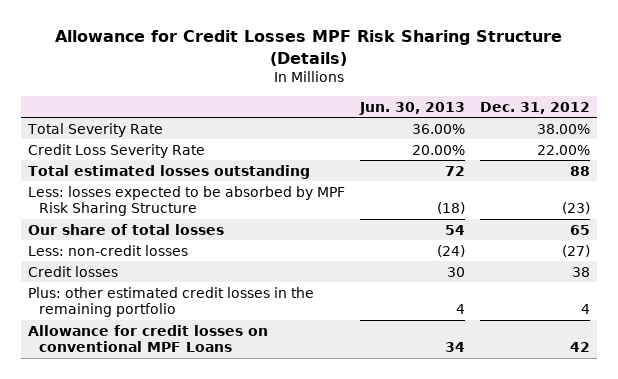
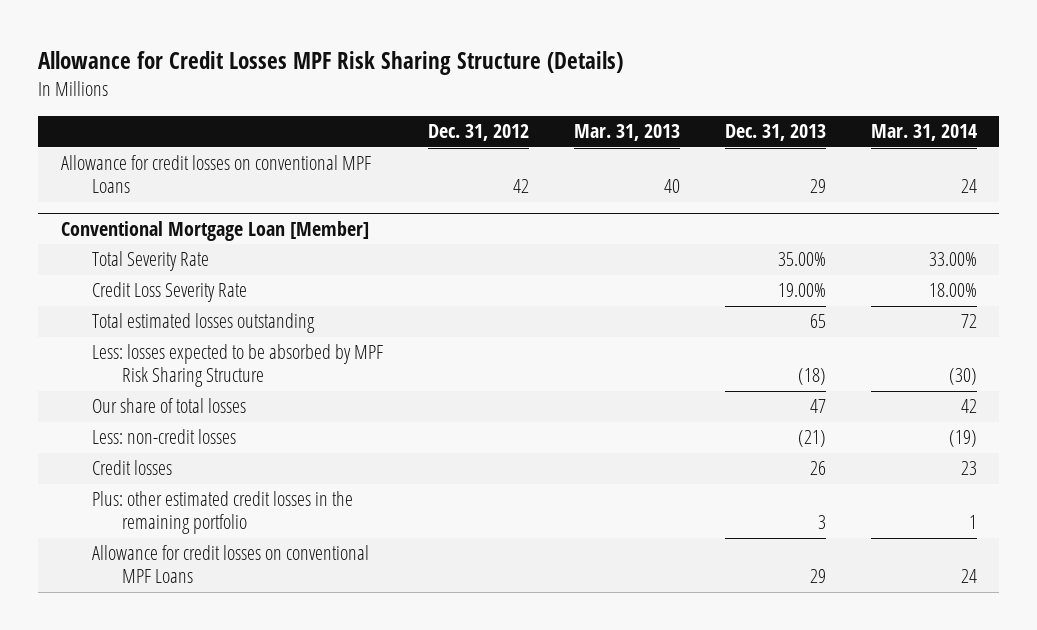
- | Jun. 30, 2013 | Dec. 31, 2012
+ | Dec. 31, 2012 | Mar. 31, 2013 | Dec. 31, 2013 | Mar. 31, 2014
- Total Severity Rate | 36.00% | 38.00%
- Credit Loss Severity Rate | 20.00% | 22.00%
- Total estimated losses outstanding | 72 | 88
- Less: losses expected to be absorbed by MPF Risk Sharing Structure | (18) | (23)
- Our share of total losses | 54 | 65
- Less: non-credit losses | (24) | (27)
- Credit losses | 30 | 38
- Plus: other estimated credit losses in the remaining portfolio | 4 | 4
+ Conventional Mortgage Loan [Member]
+ Total Severity Rate | | | 35.00% | 33.00%
+ Credit Loss Severity Rate | | | 19.00% | 18.00%
+ Total estimated losses outstanding | | | 65 | 72
+ Less: losses expected to be absorbed by MPF Risk Sharing Structure | | | (18) | (30)
+ Our share of total losses | | | 47 | 42
+ Less: non-credit losses | | | (21) | (19)
+ Credit losses | | | 26 | 23
+ Plus: other estimated credit losses in the remaining portfolio | | | 3 | 1
+ Allowance for credit losses on conventional MPF Loans | | | 29 | 24

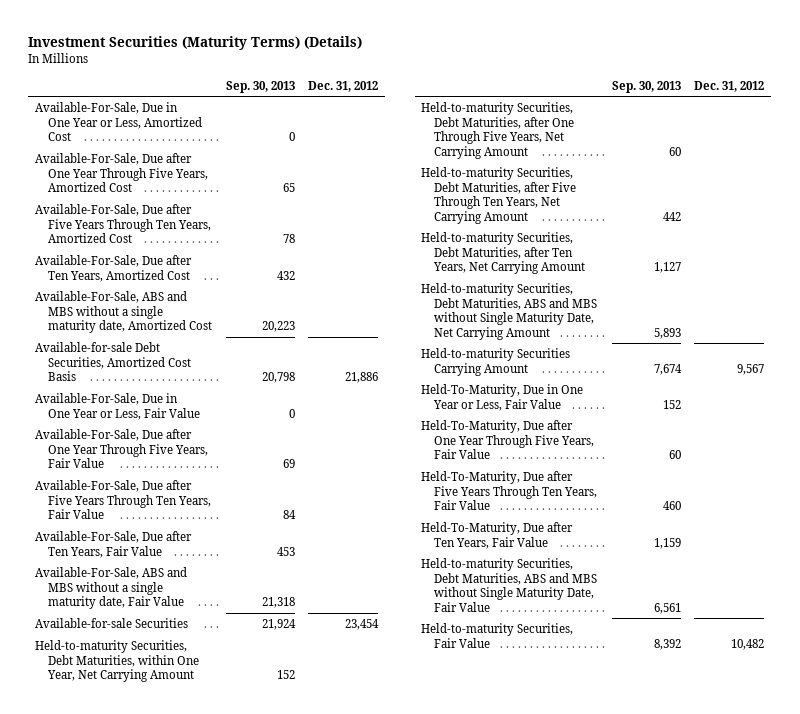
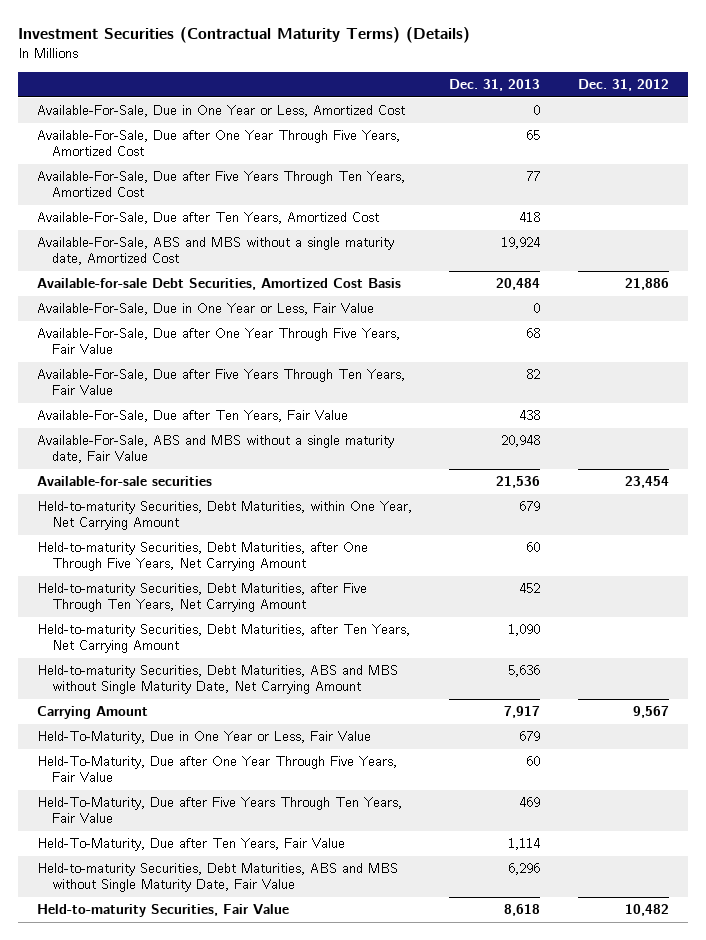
- Investment Securities (Maturity Terms) (Details)
+ Investment Securities (Contractual Maturity Terms) (Details)
- | Sep. 30, 2013 | Dec. 31, 2012
+ | Dec. 31, 2013 | Dec. 31, 2012
- Available-for-sale Securities | 21,924 | 23,454
+ Available-for-sale securities | 21,536 | 23,454
- Held-to-maturity Securities Carrying Amount | 7,674 | 9,567
+ Carrying Amount | 7,917 | 9,567

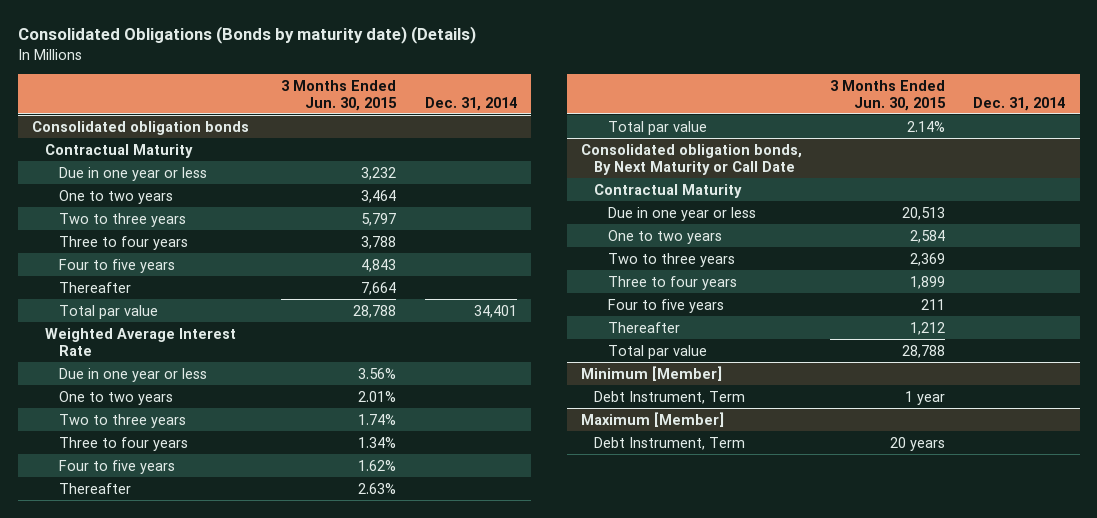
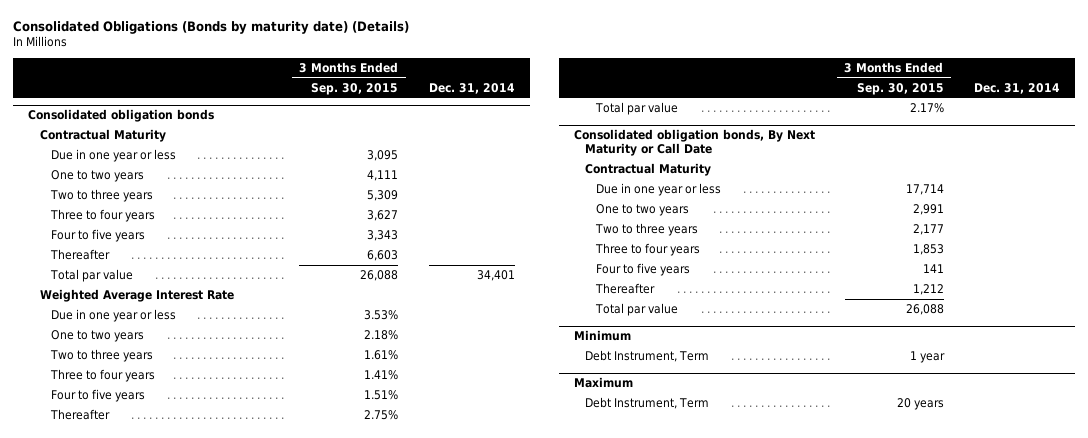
- | 3 Months Ended Jun. 30, 2015 | Dec. 31, 2014
+ | 3 Months Ended Sep. 30, 2015 | Dec. 31, 2014
- Minimum [Member]
+ Minimum
- Maximum [Member]
+ Maximum

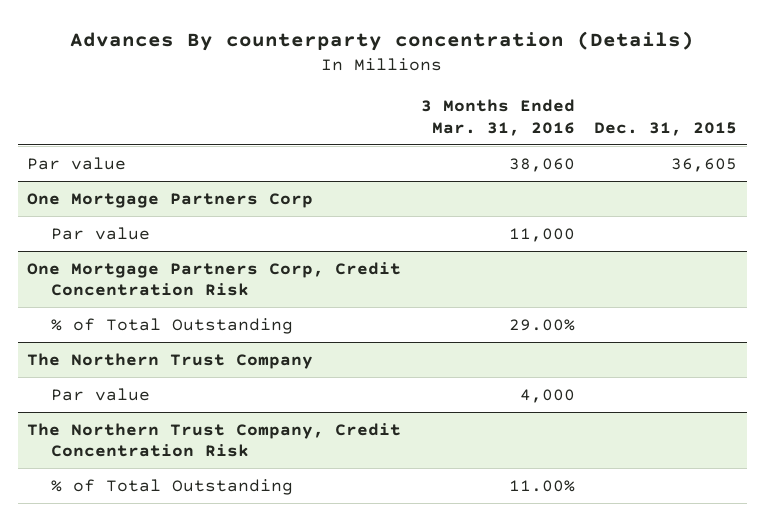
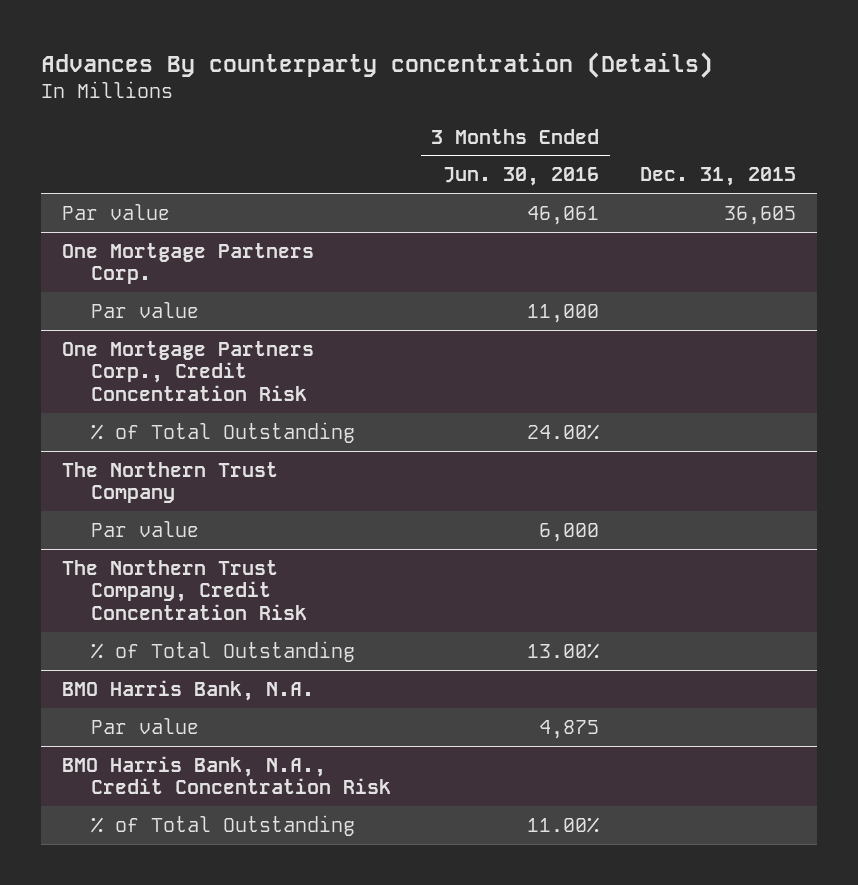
- | 3 Months Ended Mar. 31, 2016 | Dec. 31, 2015
+ | 3 Months Ended Jun. 30, 2016 | Dec. 31, 2015
- One Mortgage Partners Corp
+ One Mortgage Partners Corp.
- One Mortgage Partners Corp, Credit Concentration Risk
+ One Mortgage Partners Corp., Credit Concentration Risk
+ BMO Harris Bank, N.A.
+ Par value | 4,875 |
+ BMO Harris Bank, N.A., Credit Concentration Risk
+ % of Total Outstanding | 11.00% |

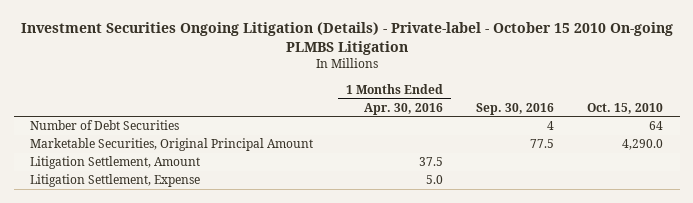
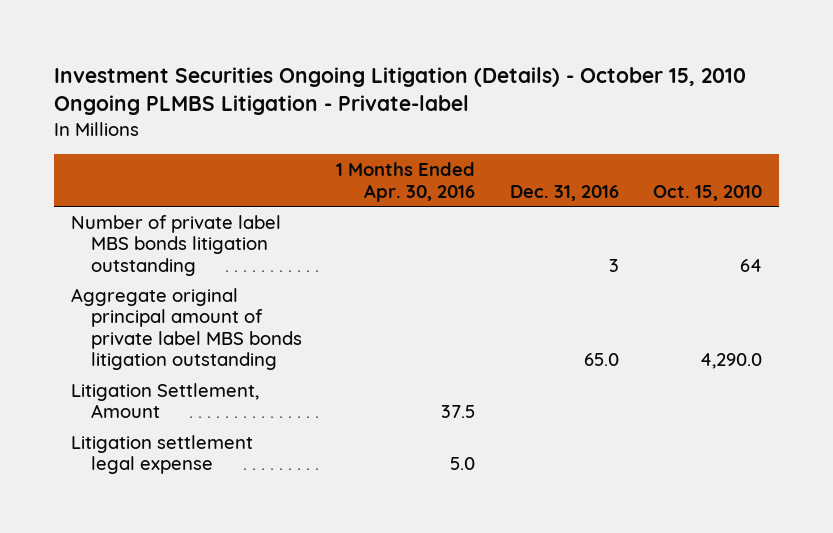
- Investment Securities Ongoing Litigation (Details) - Private-label - October 15 2010 On-going PLMBS Litigation
+ Investment Securities Ongoing Litigation (Details) - October 15, 2010 Ongoing PLMBS Litigation - Private-label
- | 1 Months Ended Apr. 30, 2016 | Sep. 30, 2016 | Oct. 15, 2010
+ | 1 Months Ended Apr. 30, 2016 | Dec. 31, 2016 | Oct. 15, 2010
- Number of Debt Securities | | 4 | 64
- Marketable Securities, Original Principal Amount | | 77.5 | 4,290.0
+ Number of private label MBS bonds litigation outstanding | | 3 | 64
+ Aggregate original principal amount of private label MBS bonds litigation outstanding | | 65.0 | 4,290.0
- Litigation Settlement, Expense | 5.0 | |
+ Litigation settlement legal expense | 5.0 | |

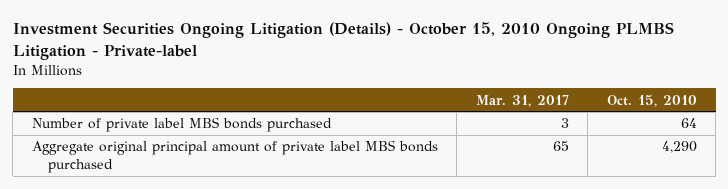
- | 1 Months Ended Apr. 30, 2016 | Dec. 31, 2016 | Oct. 15, 2010
+ | Mar. 31, 2017 | Oct. 15, 2010
- Number of private label MBS bonds litigation outstanding | | 3 | 64
- Aggregate original principal amount of private label MBS bonds litigation outstanding | | 65.0 | 4,290.0
- Litigation Settlement, Amount | 37.5 | |
- Litigation settlement legal expense | 5.0 | |
+ Number of private label MBS bonds purchased | 3 | 64
+ Aggregate original principal amount of private label MBS bonds purchased | 65 | 4,290

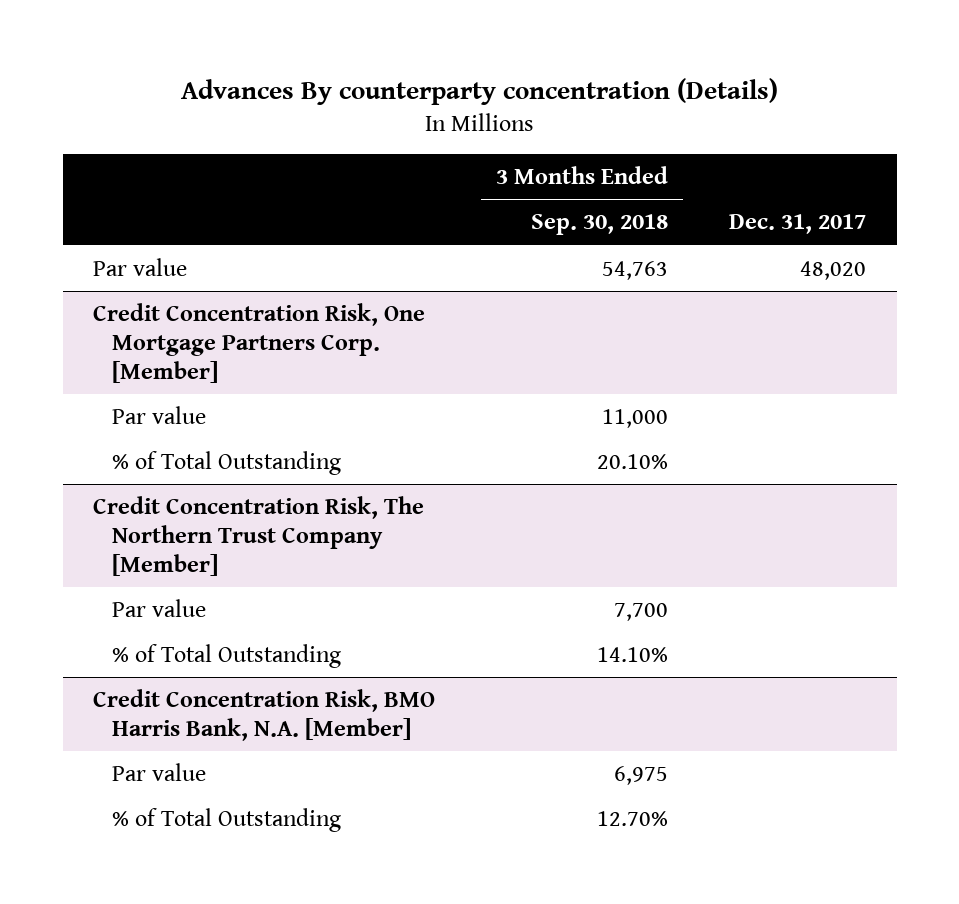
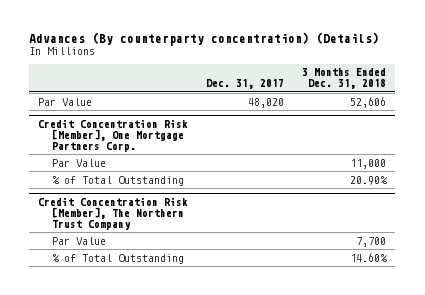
- Advances By counterparty concentration (Details)
+ Advances (By counterparty concentration) (Details)
- | 3 Months Ended Sep. 30, 2018 | Dec. 31, 2017
+ | Dec. 31, 2017 | 3 Months Ended Dec. 31, 2018
- Par value | 54,763 | 48,020
- Credit Concentration Risk, One Mortgage Partners Corp. [Member]
- Par value | 11,000 |
+ Par Value | 48,020 | 52,606
+ Credit Concentration Risk [Member], One Mortgage Partners Corp.
+ Par Value | | 11,000
- Credit Concentration Risk, The Northern Trust Company [Member]
- Par value | 7,700 |
+ Credit Concentration Risk [Member], The Northern Trust Company
+ Par Value | | 7,700
- Credit Concentration Risk, BMO Harris Bank, N.A. [Member]
- Par value | 6,975 |
- % of Total Outstanding | 12.70% |

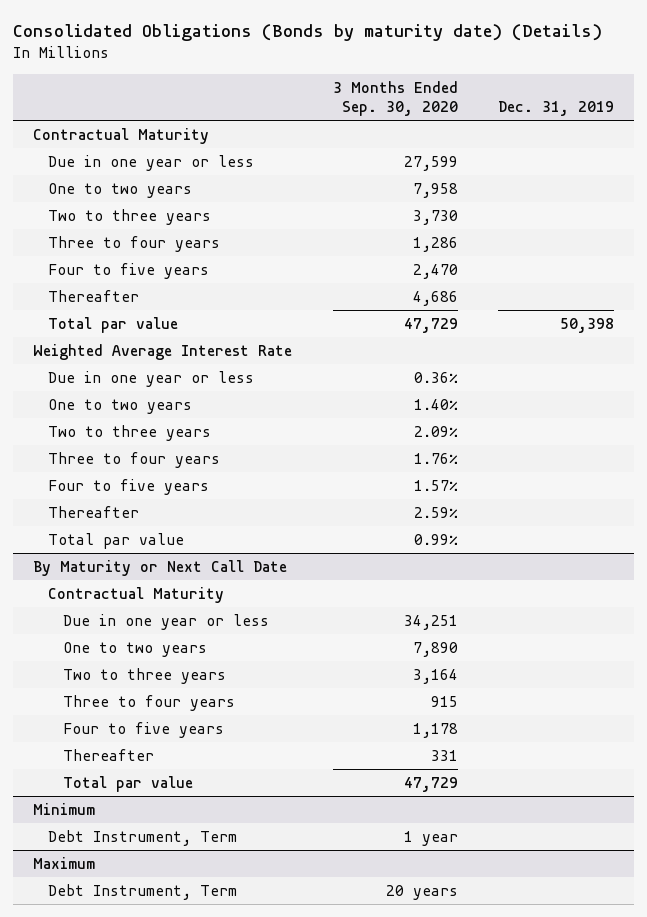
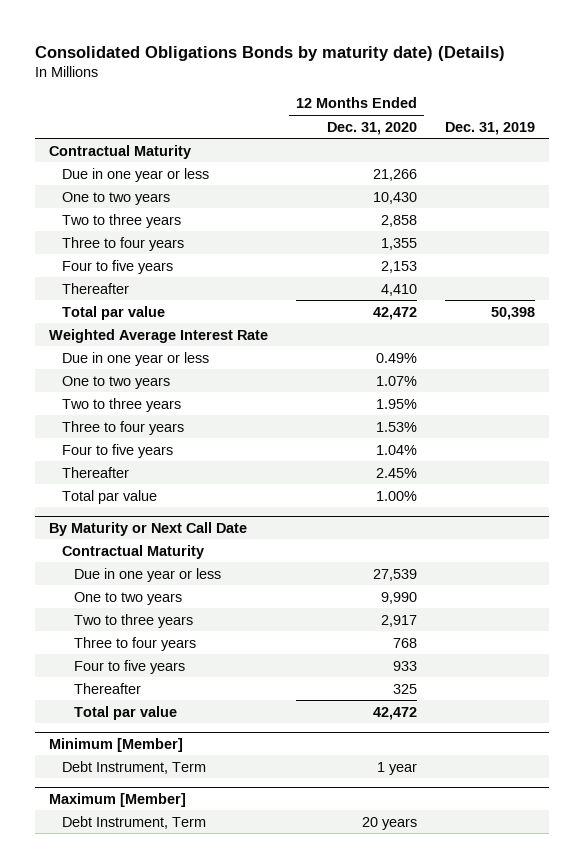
- Consolidated Obligations (Bonds by maturity date) (Details)
+ Consolidated Obligations Bonds by maturity date) (Details)
- | 3 Months Ended Sep. 30, 2020 | Dec. 31, 2019
+ | 12 Months Ended Dec. 31, 2020 | Dec. 31, 2019
- Minimum
+ Minimum [Member]
- Maximum
+ Maximum [Member]

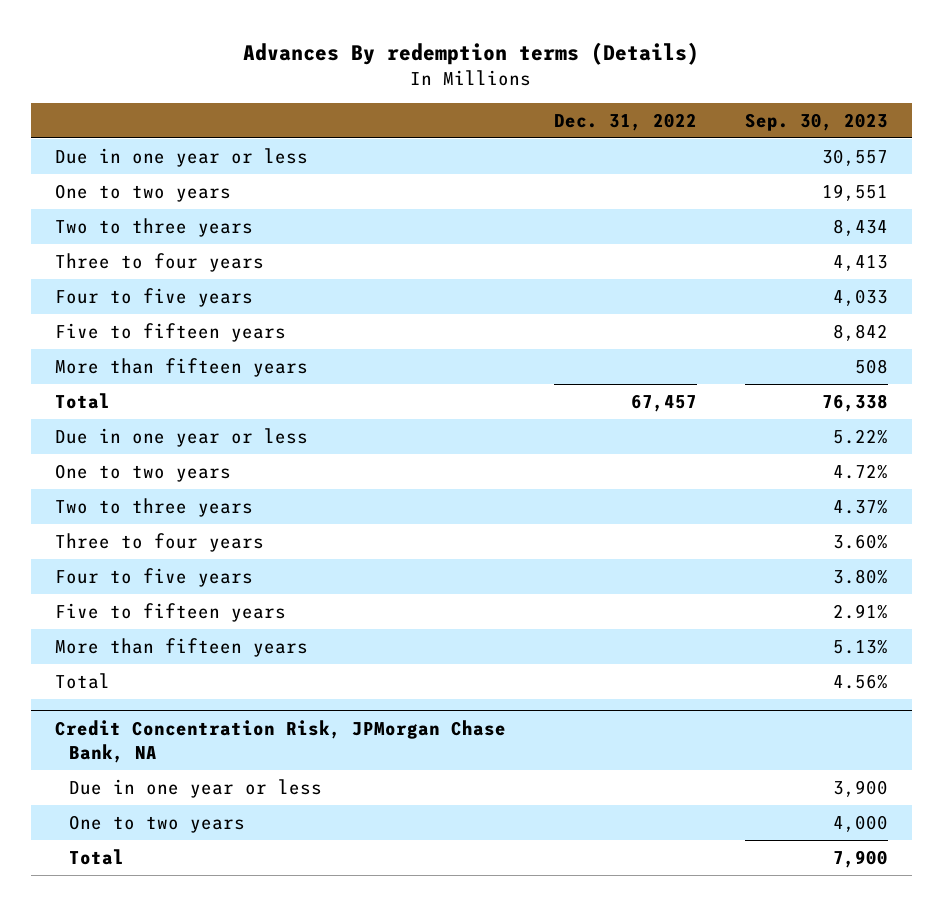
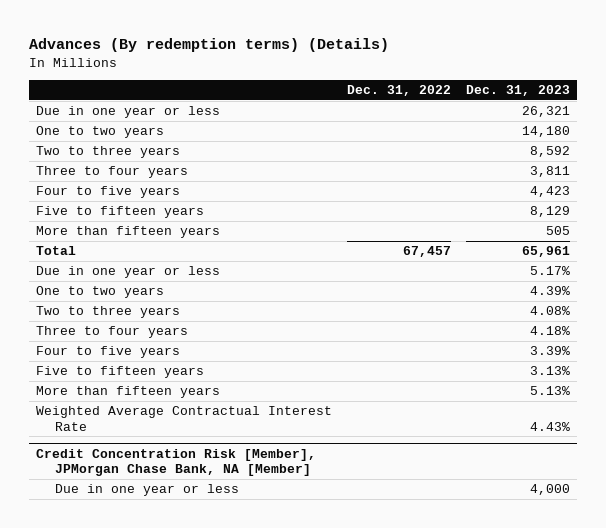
- Advances By redemption terms (Details)
+ Advances (By redemption terms) (Details)
- | Dec. 31, 2022 | Sep. 30, 2023
+ | Dec. 31, 2022 | Dec. 31, 2023
- Total | | 4.56%
- Credit Concentration Risk, JPMorgan Chase Bank, NA
+ Weighted Average Contractual Interest Rate | | 4.43%
+ Credit Concentration Risk [Member], JPMorgan Chase Bank, NA [Member]
- One to two years | | 4,000
- Total | | 7,900

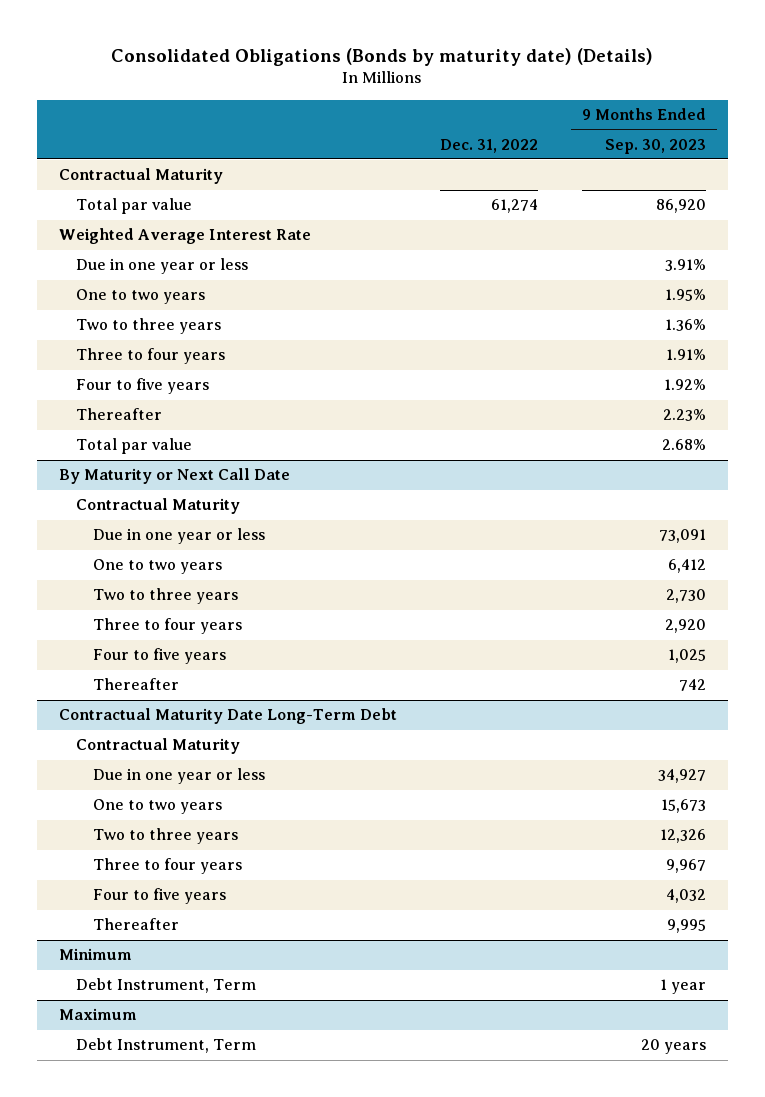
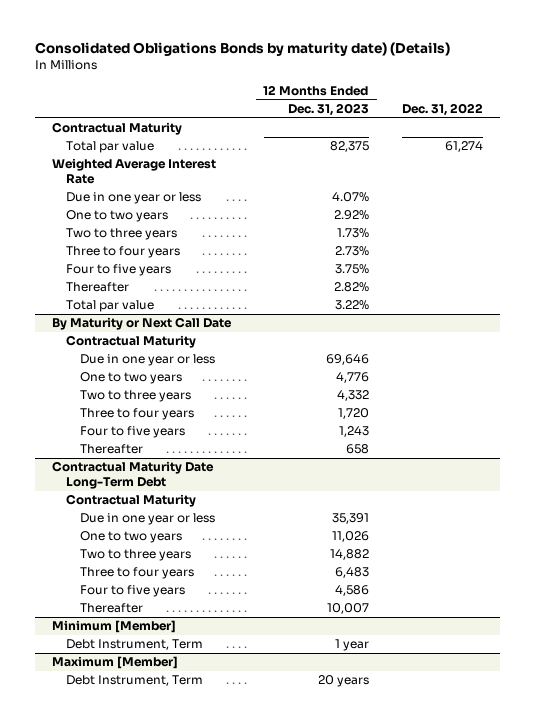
- Consolidated Obligations (Bonds by maturity date) (Details)
+ Consolidated Obligations Bonds by maturity date) (Details)
- | Dec. 31, 2022 | 9 Months Ended Sep. 30, 2023
+ | 12 Months Ended Dec. 31, 2023 | Dec. 31, 2022
- Minimum
+ Minimum [Member]
- Maximum
+ Maximum [Member]

